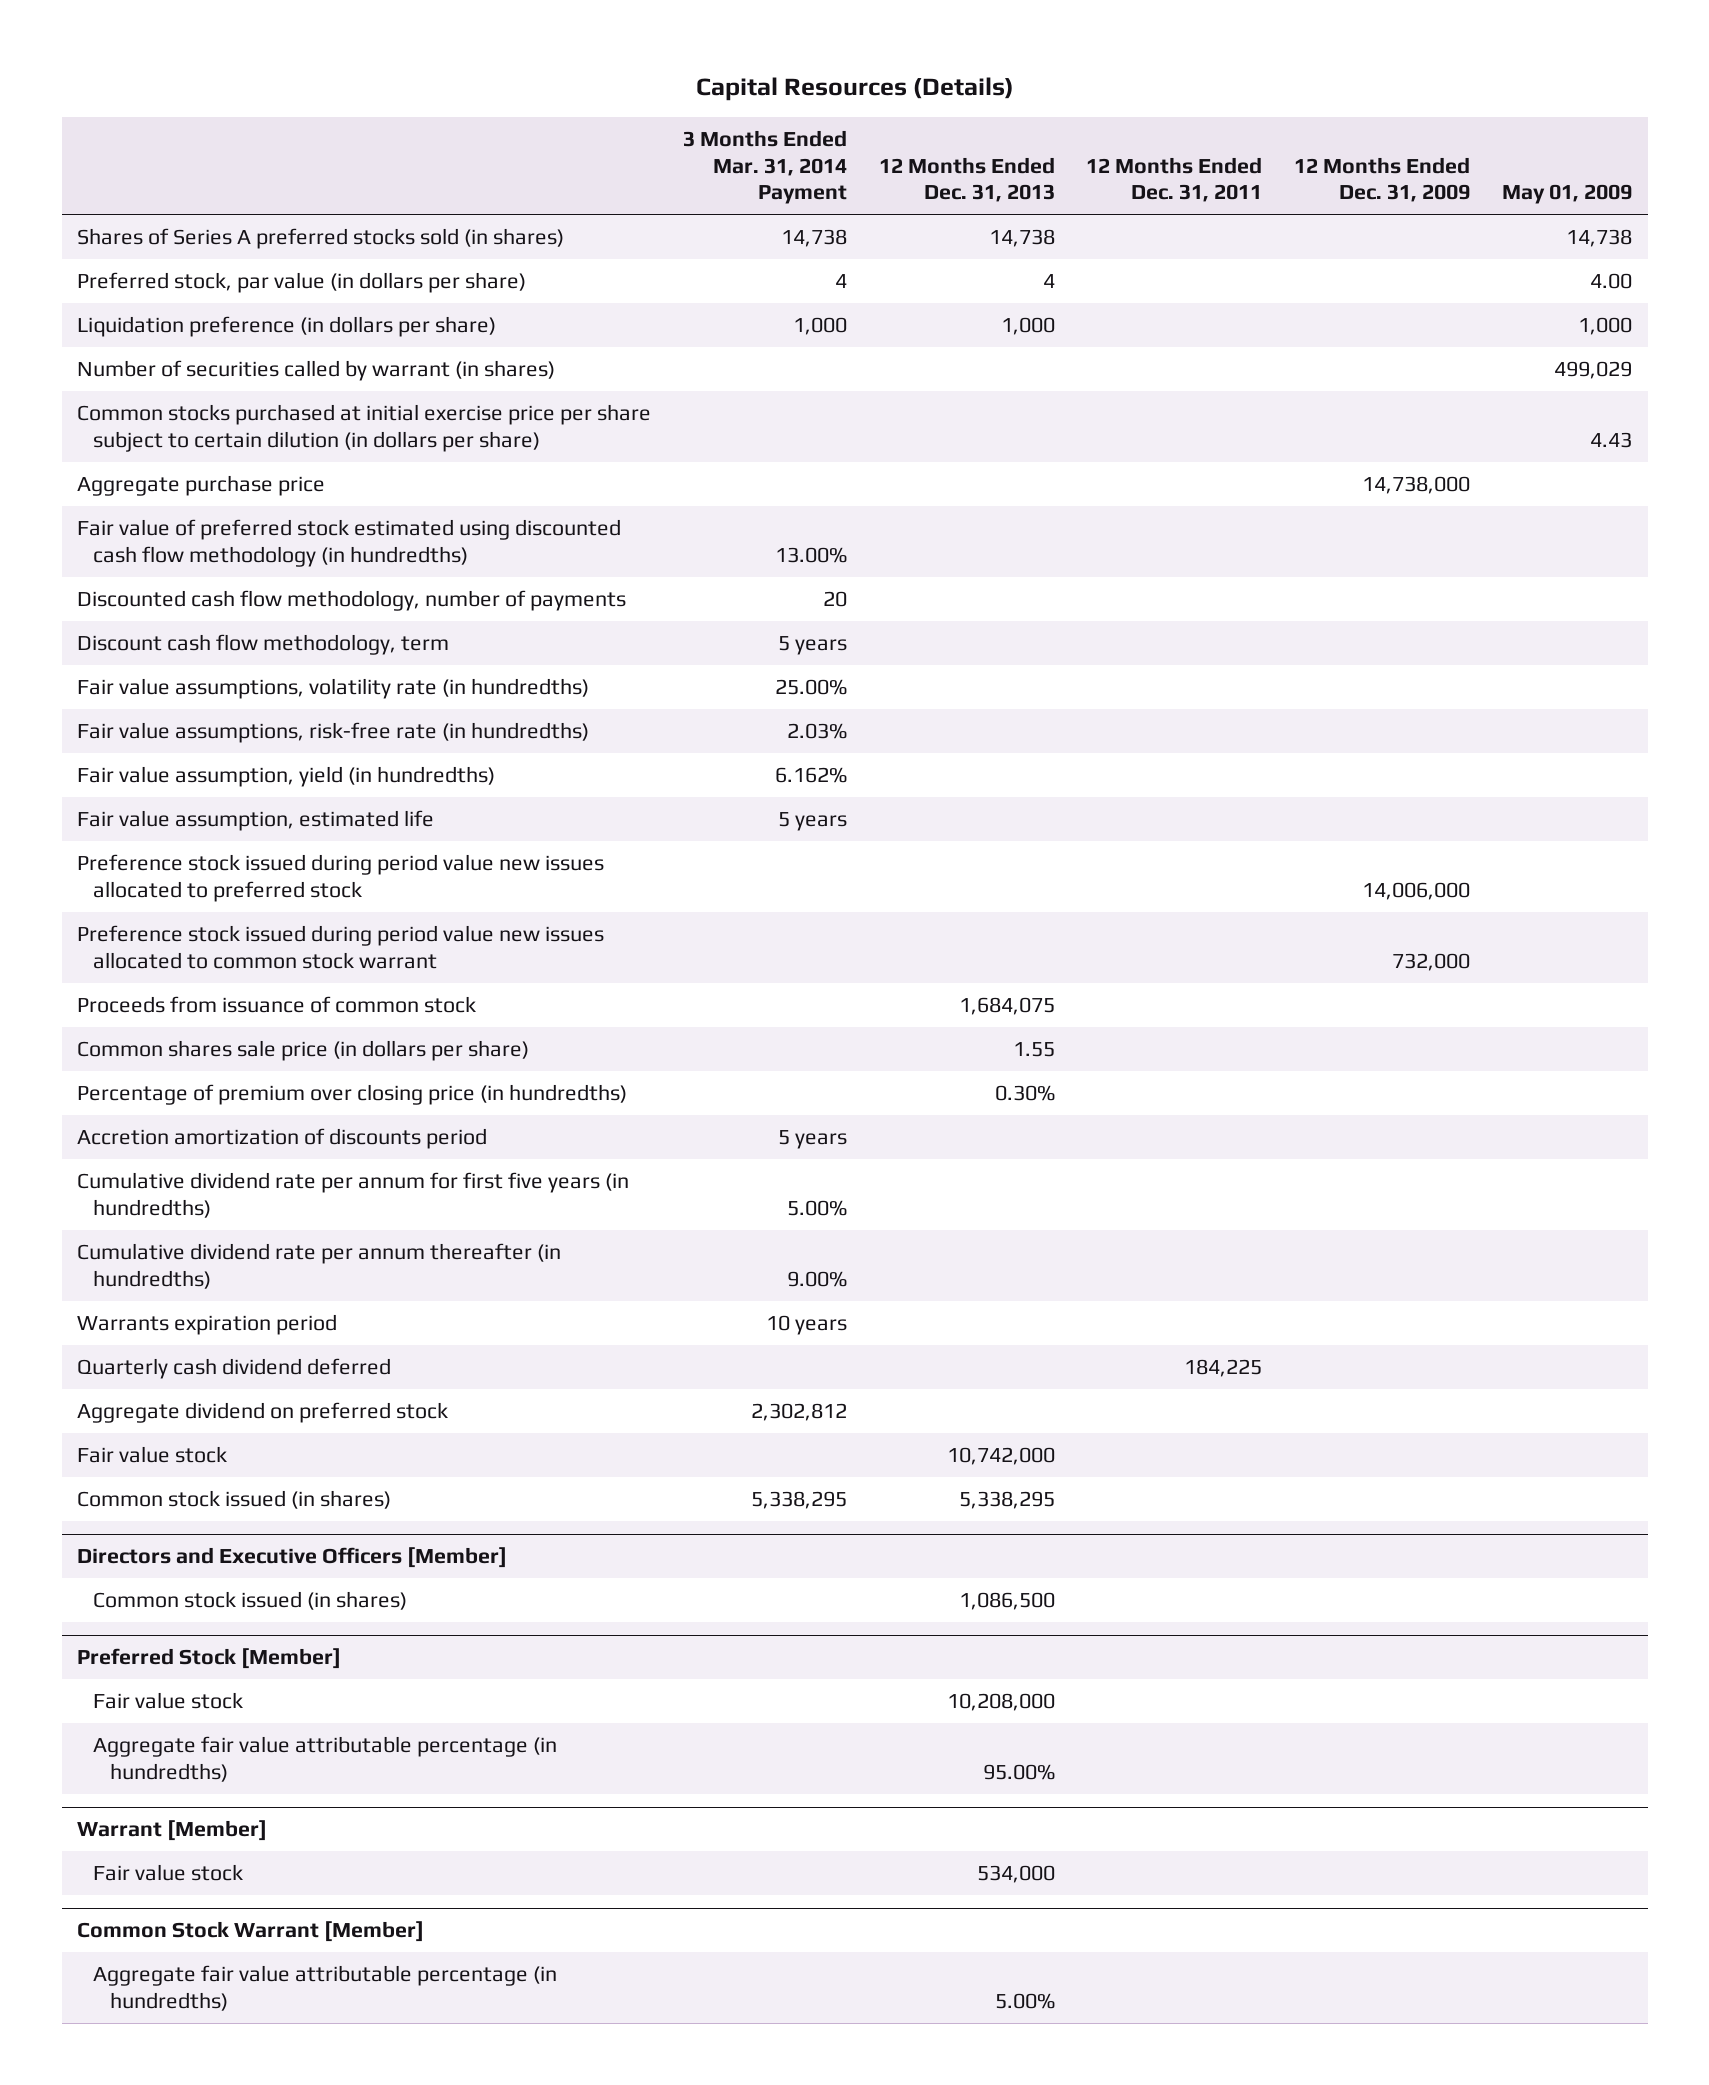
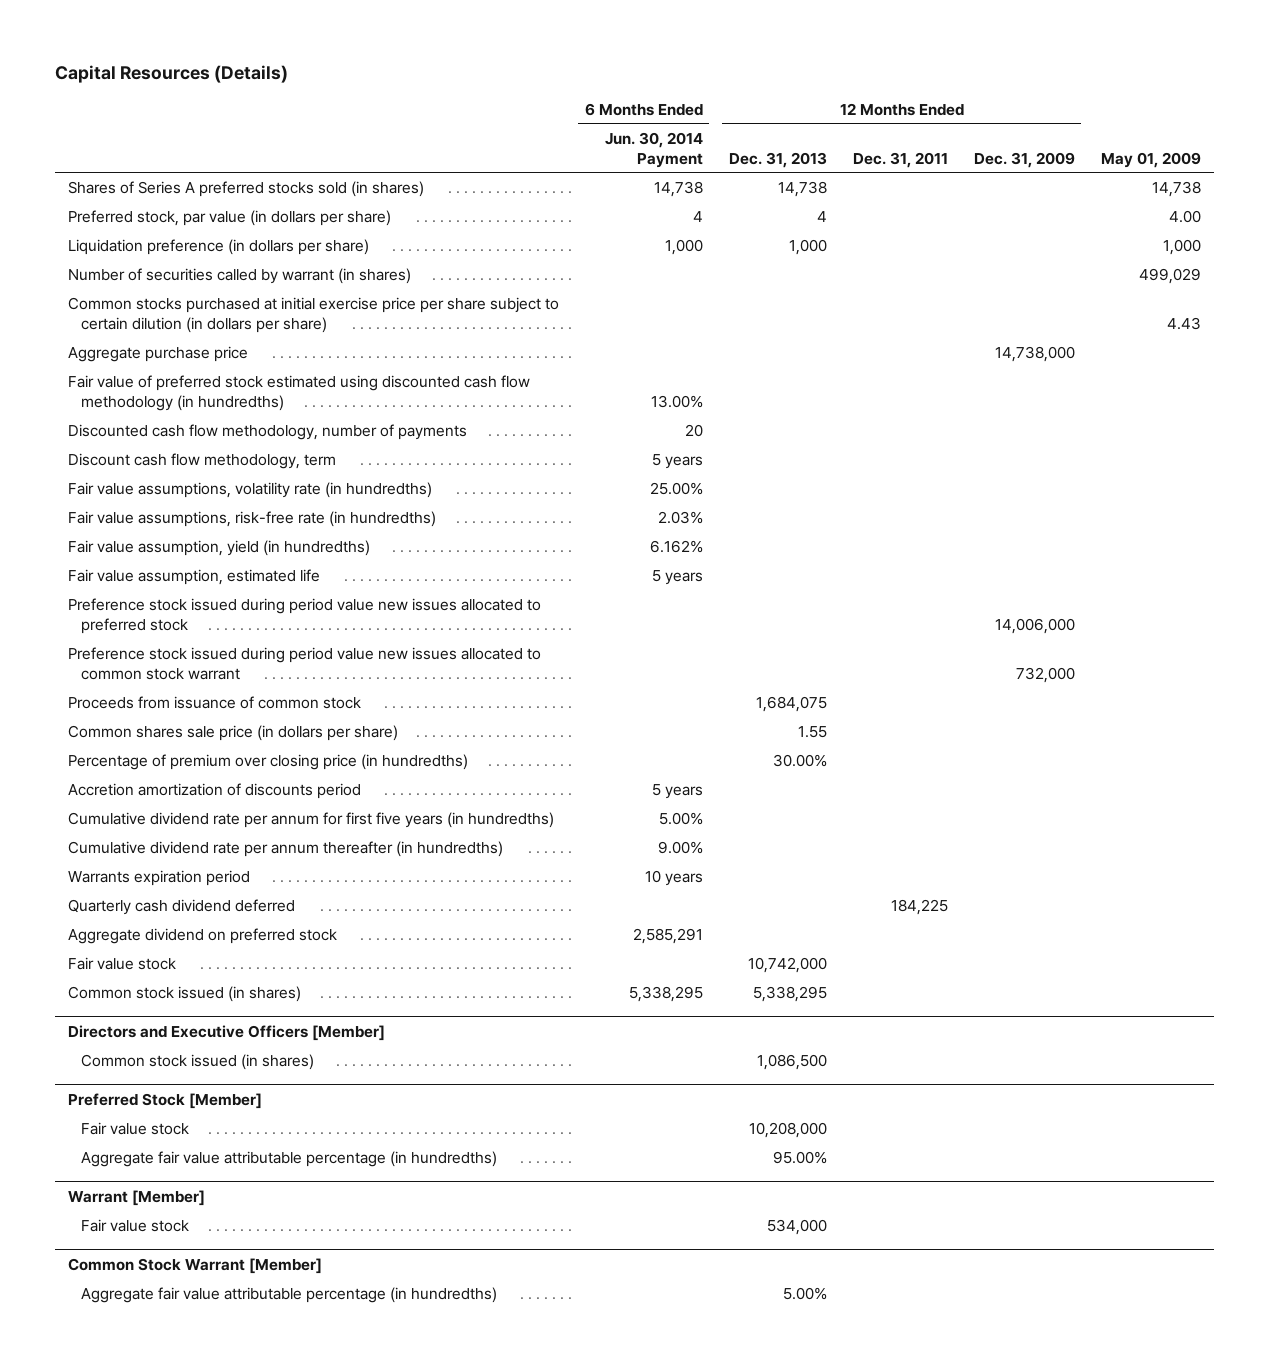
- | 3 Months Ended Mar. 31, 2014 Payment | 12 Months Ended Dec. 31, 2013 | 12 Months Ended Dec. 31, 2011 | 12 Months Ended Dec. 31, 2009 | May 01, 2009
+ | 6 Months Ended Jun. 30, 2014 Payment | 12 Months Ended Dec. 31, 2013 | 12 Months Ended Dec. 31, 2011 | 12 Months Ended Dec. 31, 2009 | May 01, 2009
- Percentage of premium over closing price (in hundredths) | | 0.30% | | |
+ Percentage of premium over closing price (in hundredths) | | 30.00% | | |

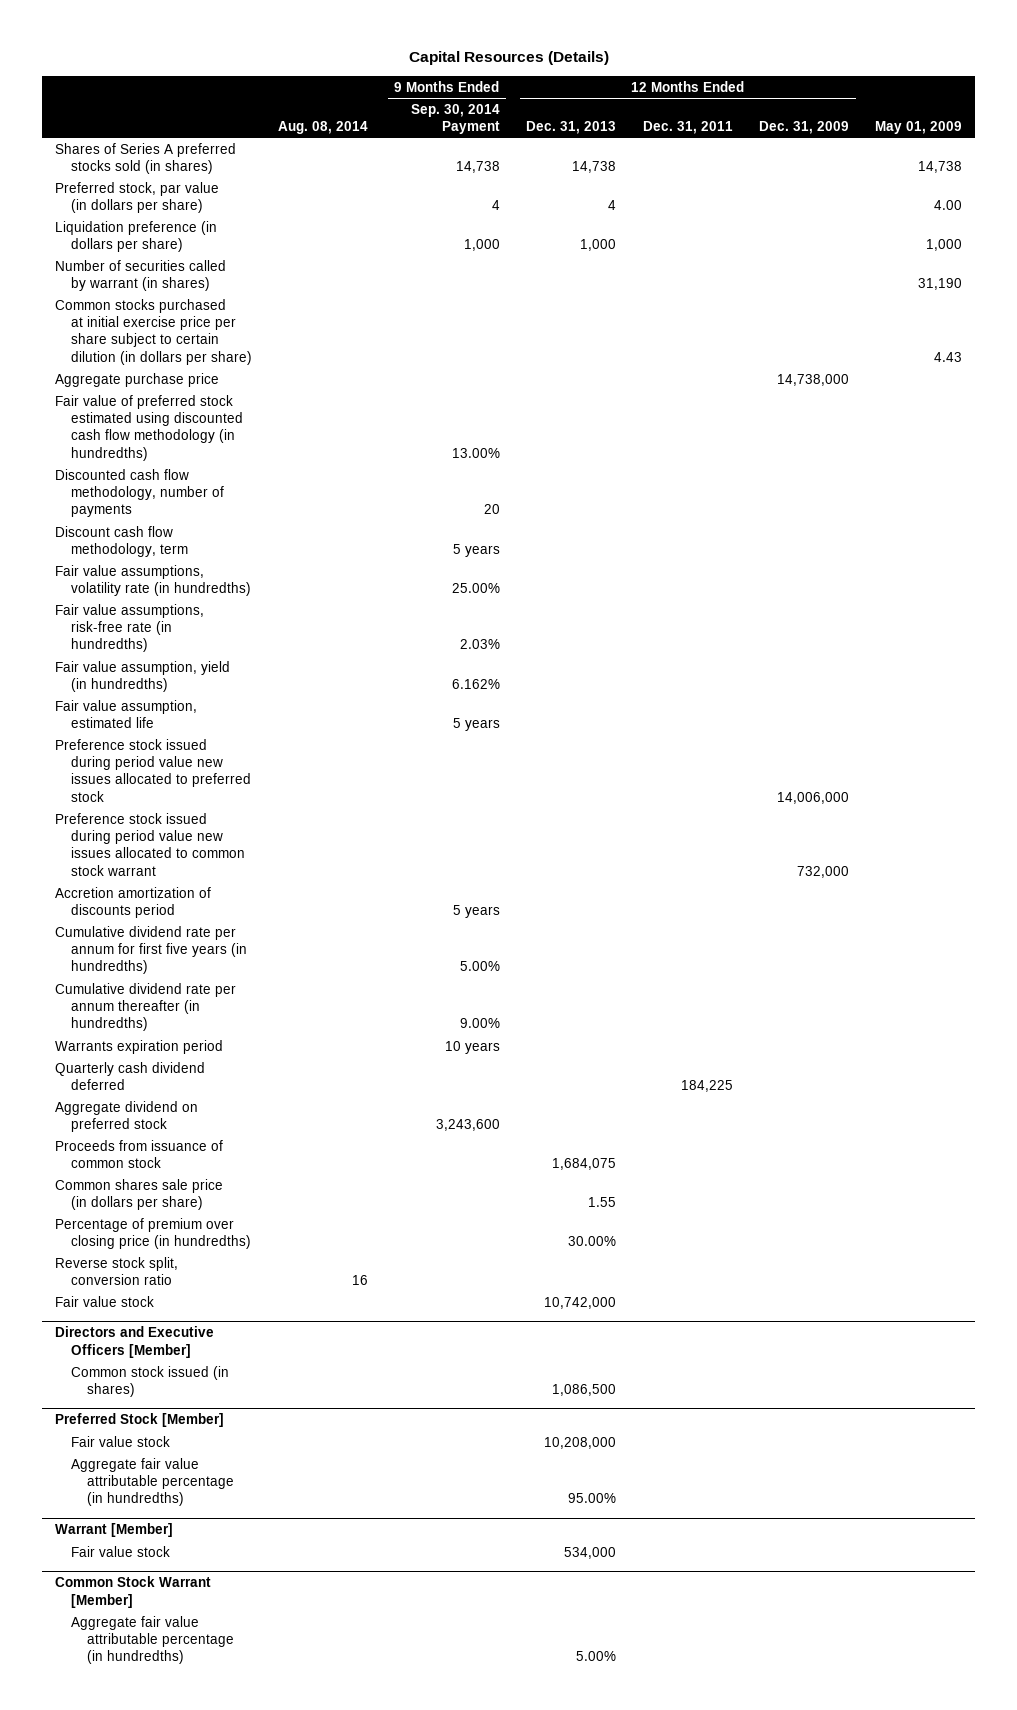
- | 6 Months Ended Jun. 30, 2014 Payment | 12 Months Ended Dec. 31, 2013 | 12 Months Ended Dec. 31, 2011 | 12 Months Ended Dec. 31, 2009 | May 01, 2009
+ | Aug. 08, 2014 | 9 Months Ended Sep. 30, 2014 Payment | 12 Months Ended Dec. 31, 2013 | 12 Months Ended Dec. 31, 2011 | 12 Months Ended Dec. 31, 2009 | May 01, 2009
- Number of securities called by warrant (in shares) | | | | | 499,029
+ Number of securities called by warrant (in shares) | | | | | | 31,190
moved down: Proceeds from issuance of common stock | | | 1,684,075 | | |
moved down: Common shares sale price (in dollars per share) | | | 1.55 | | |
moved down: Percentage of premium over closing price (in hundredths) | | | 30.00% | | |
+ Reverse stock split, conversion ratio | 16 | | | | |
- Common stock issued (in shares) | 5,338,295 | 5,338,295 | | |

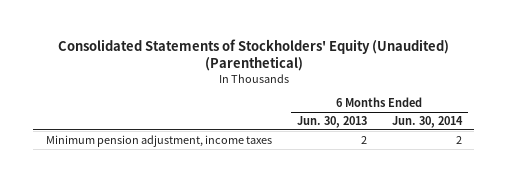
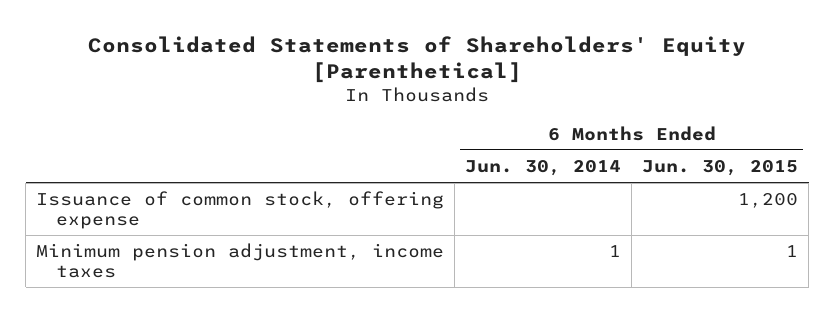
- Consolidated Statements of Stockholders' Equity (Unaudited) (Parenthetical)
+ Consolidated Statements of Shareholders' Equity [Parenthetical]
- | 6 Months Ended Jun. 30, 2013 | 6 Months Ended Jun. 30, 2014
+ | 6 Months Ended Jun. 30, 2014 | 6 Months Ended Jun. 30, 2015
- Minimum pension adjustment, income taxes | 2 | 2
+ Issuance of common stock, offering expense | | 1,200
+ Minimum pension adjustment, income taxes | 1 | 1

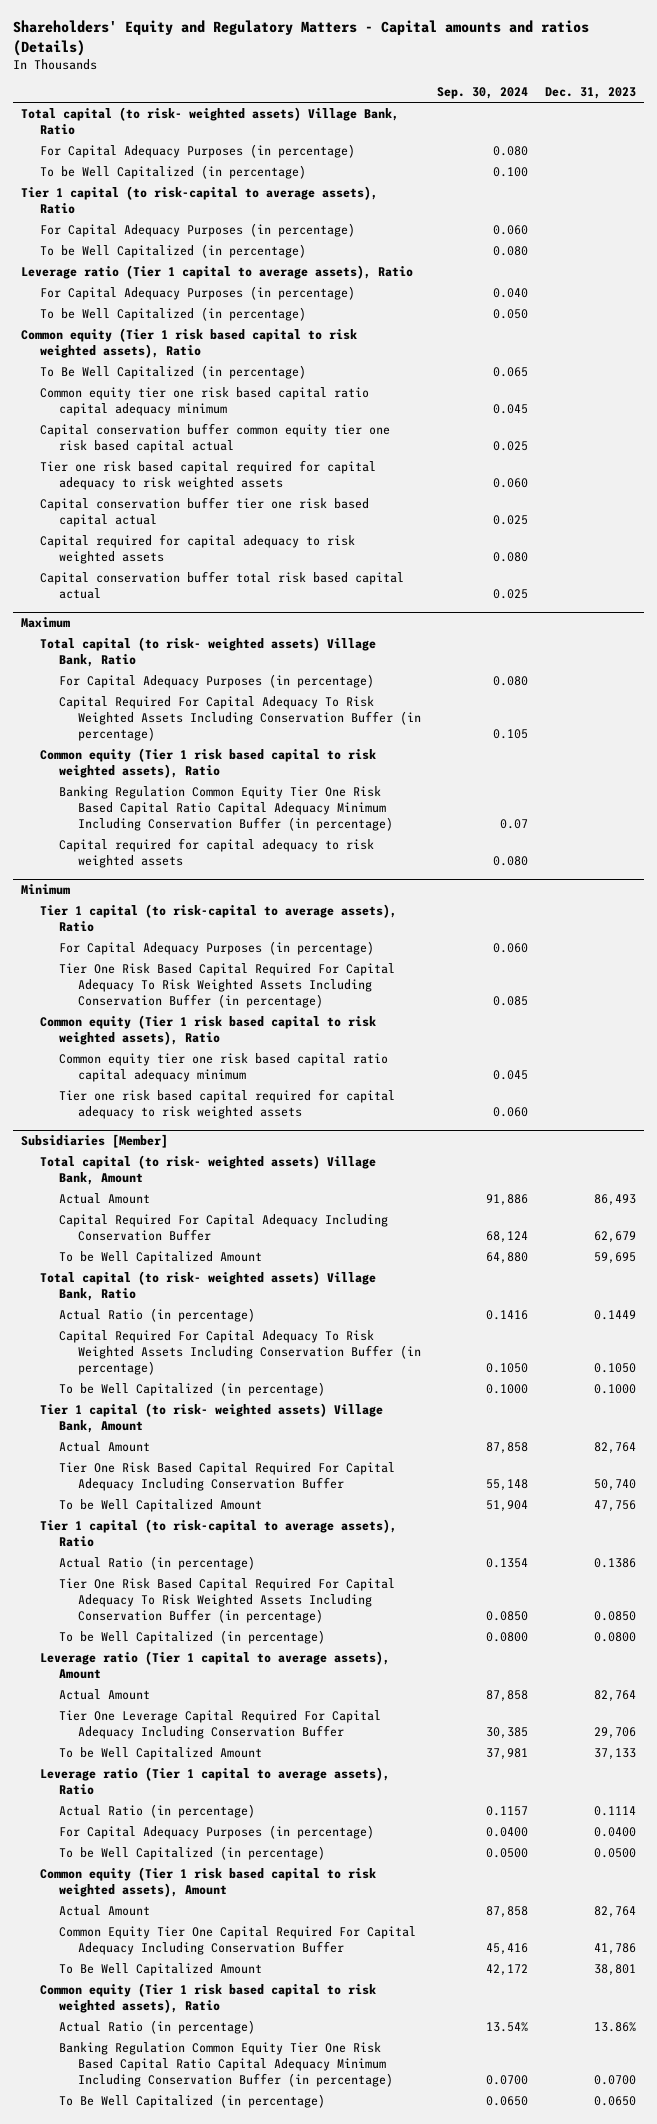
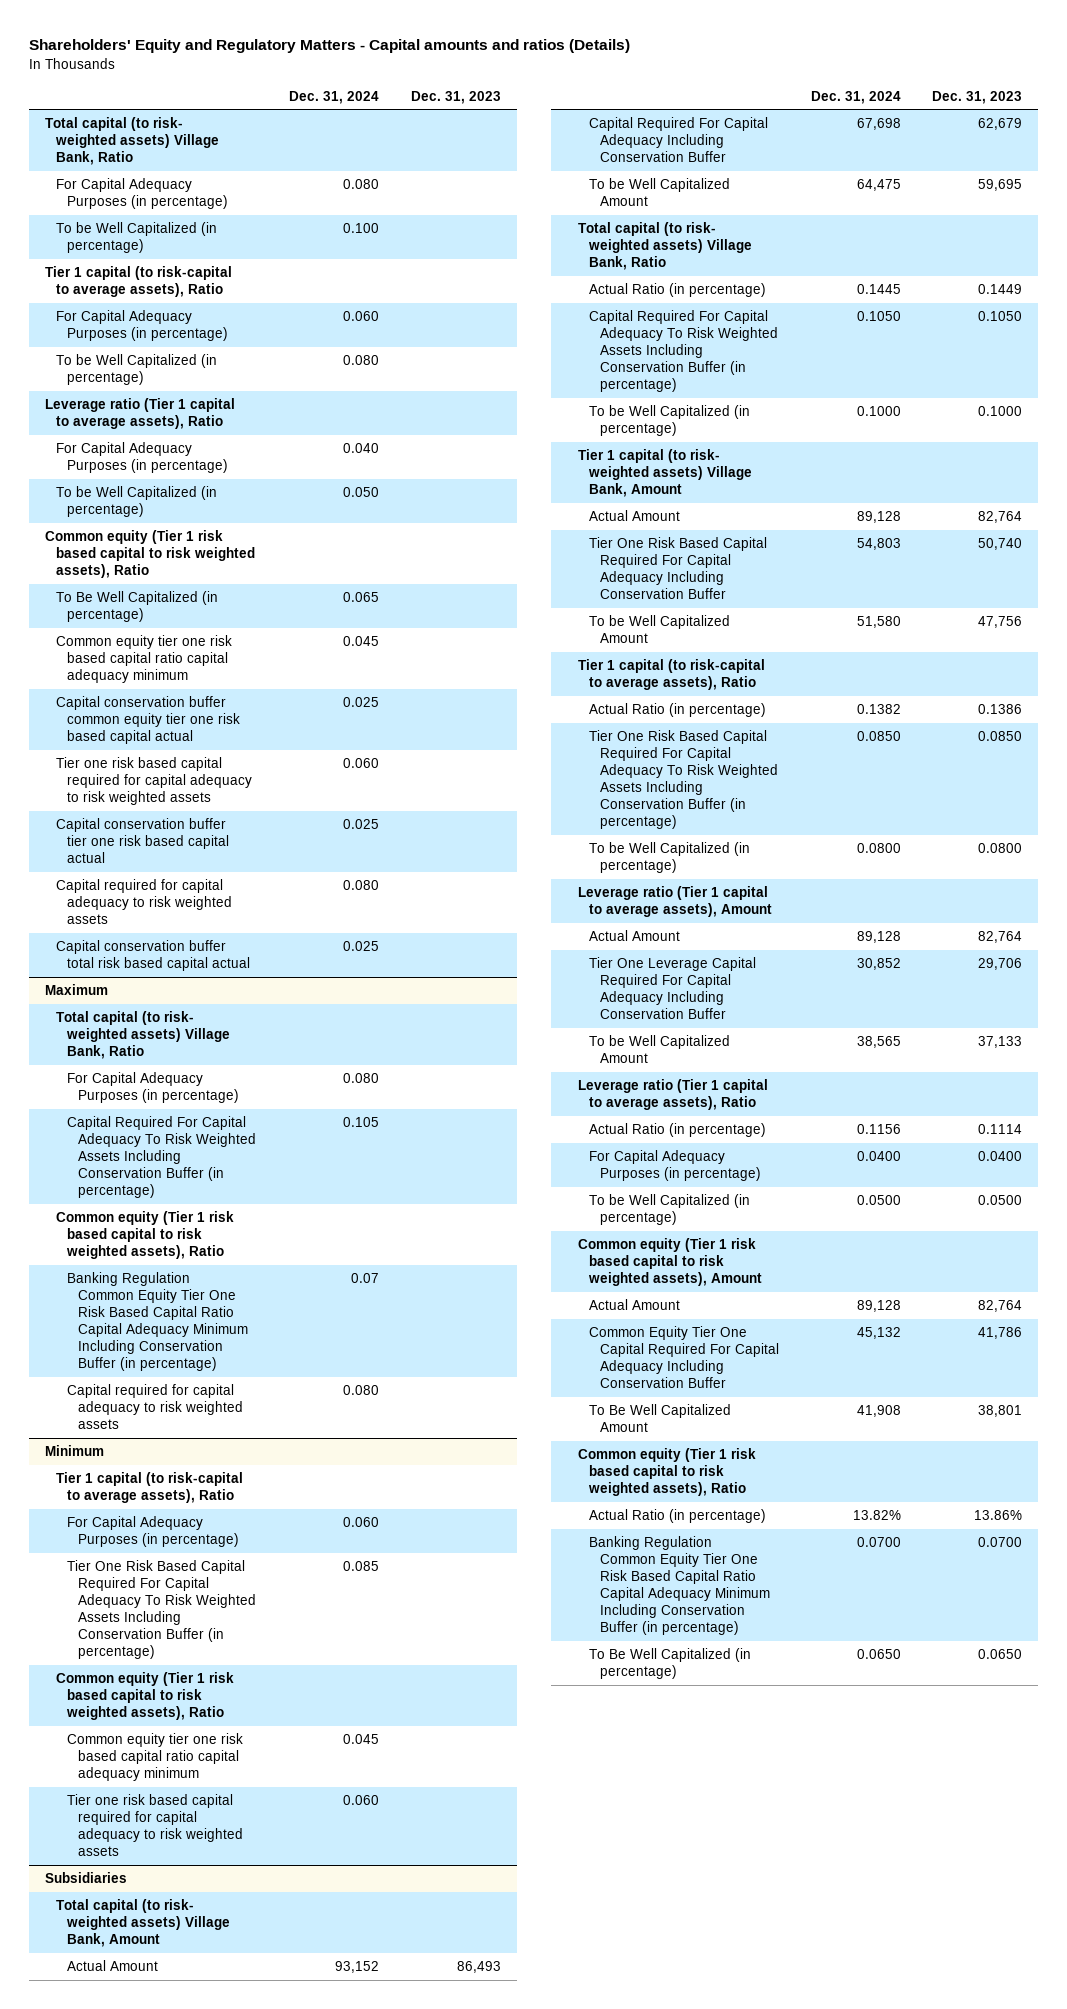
- | Sep. 30, 2024 | Dec. 31, 2023
+ | Dec. 31, 2024 | Dec. 31, 2023
- Subsidiaries [Member]
+ Subsidiaries

